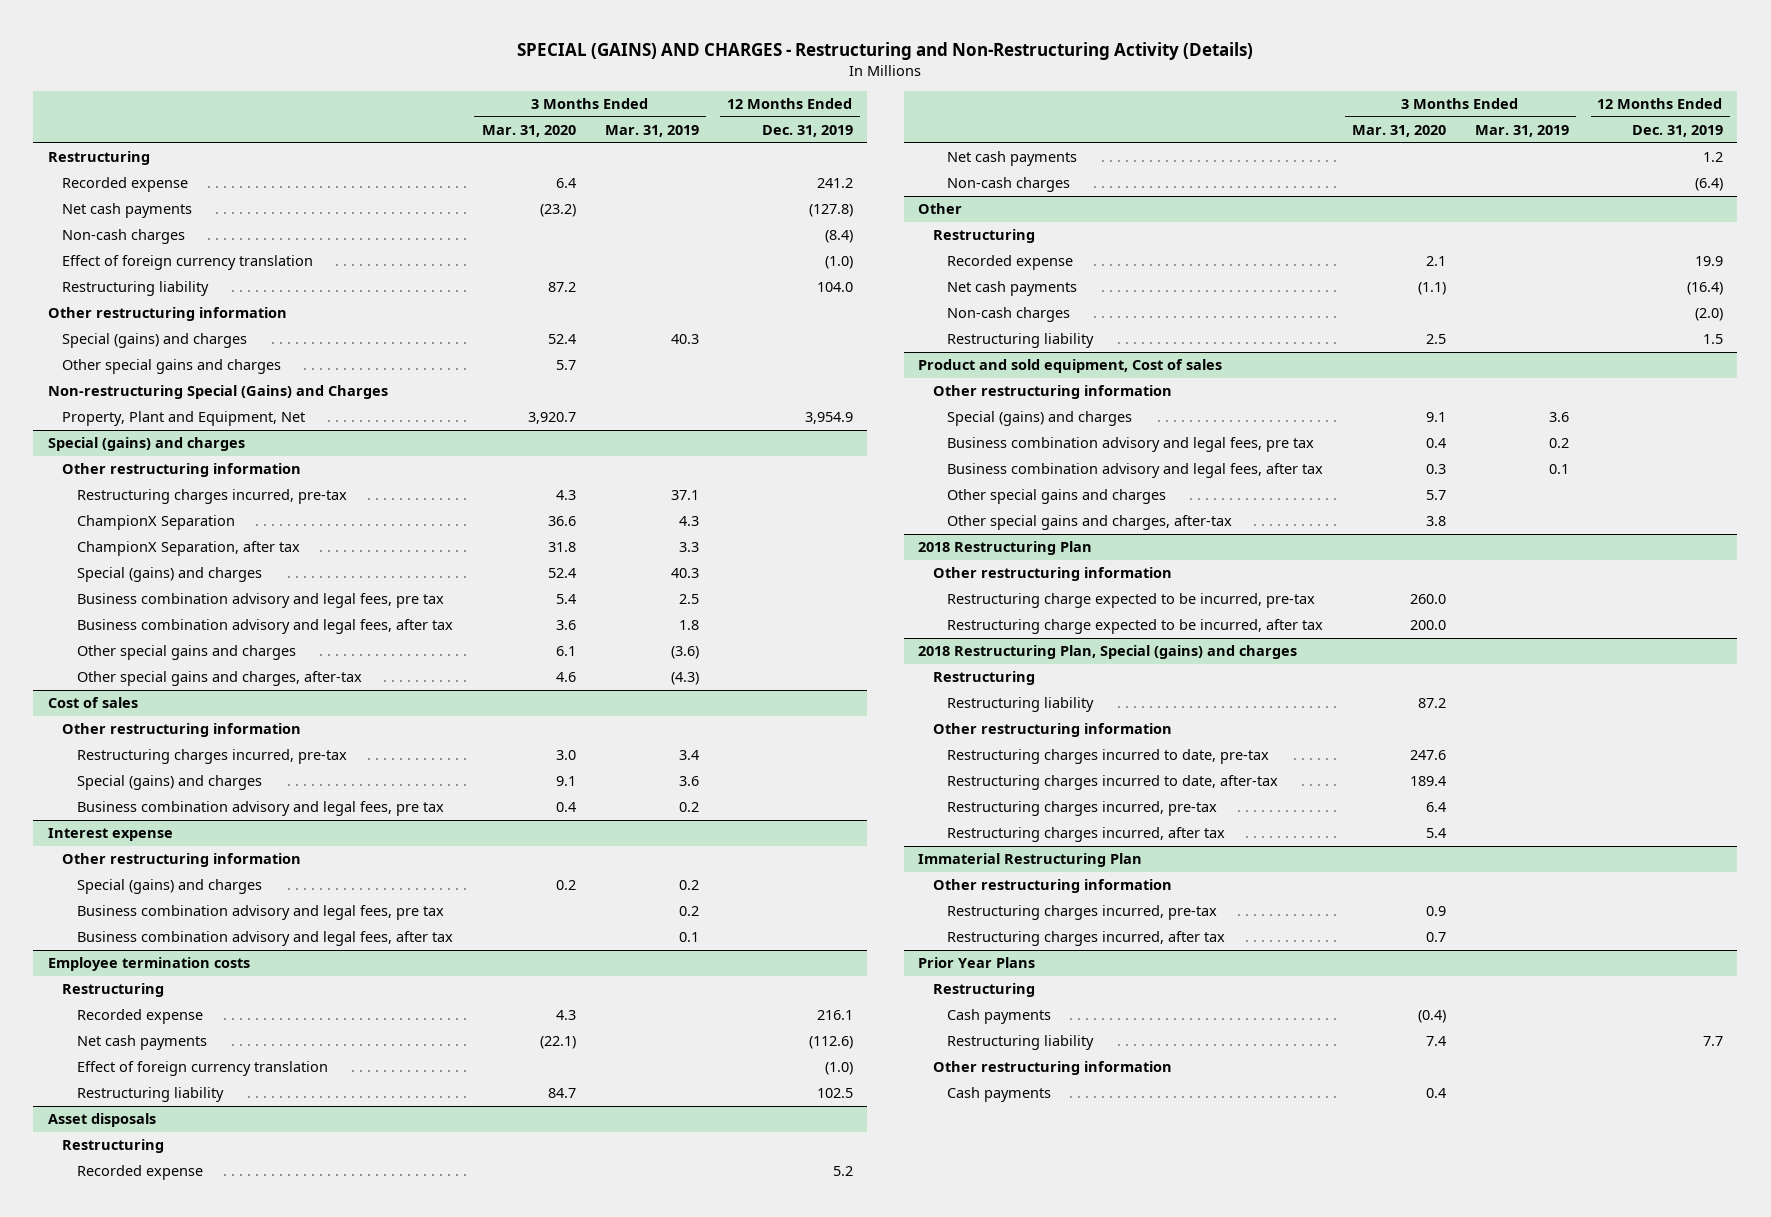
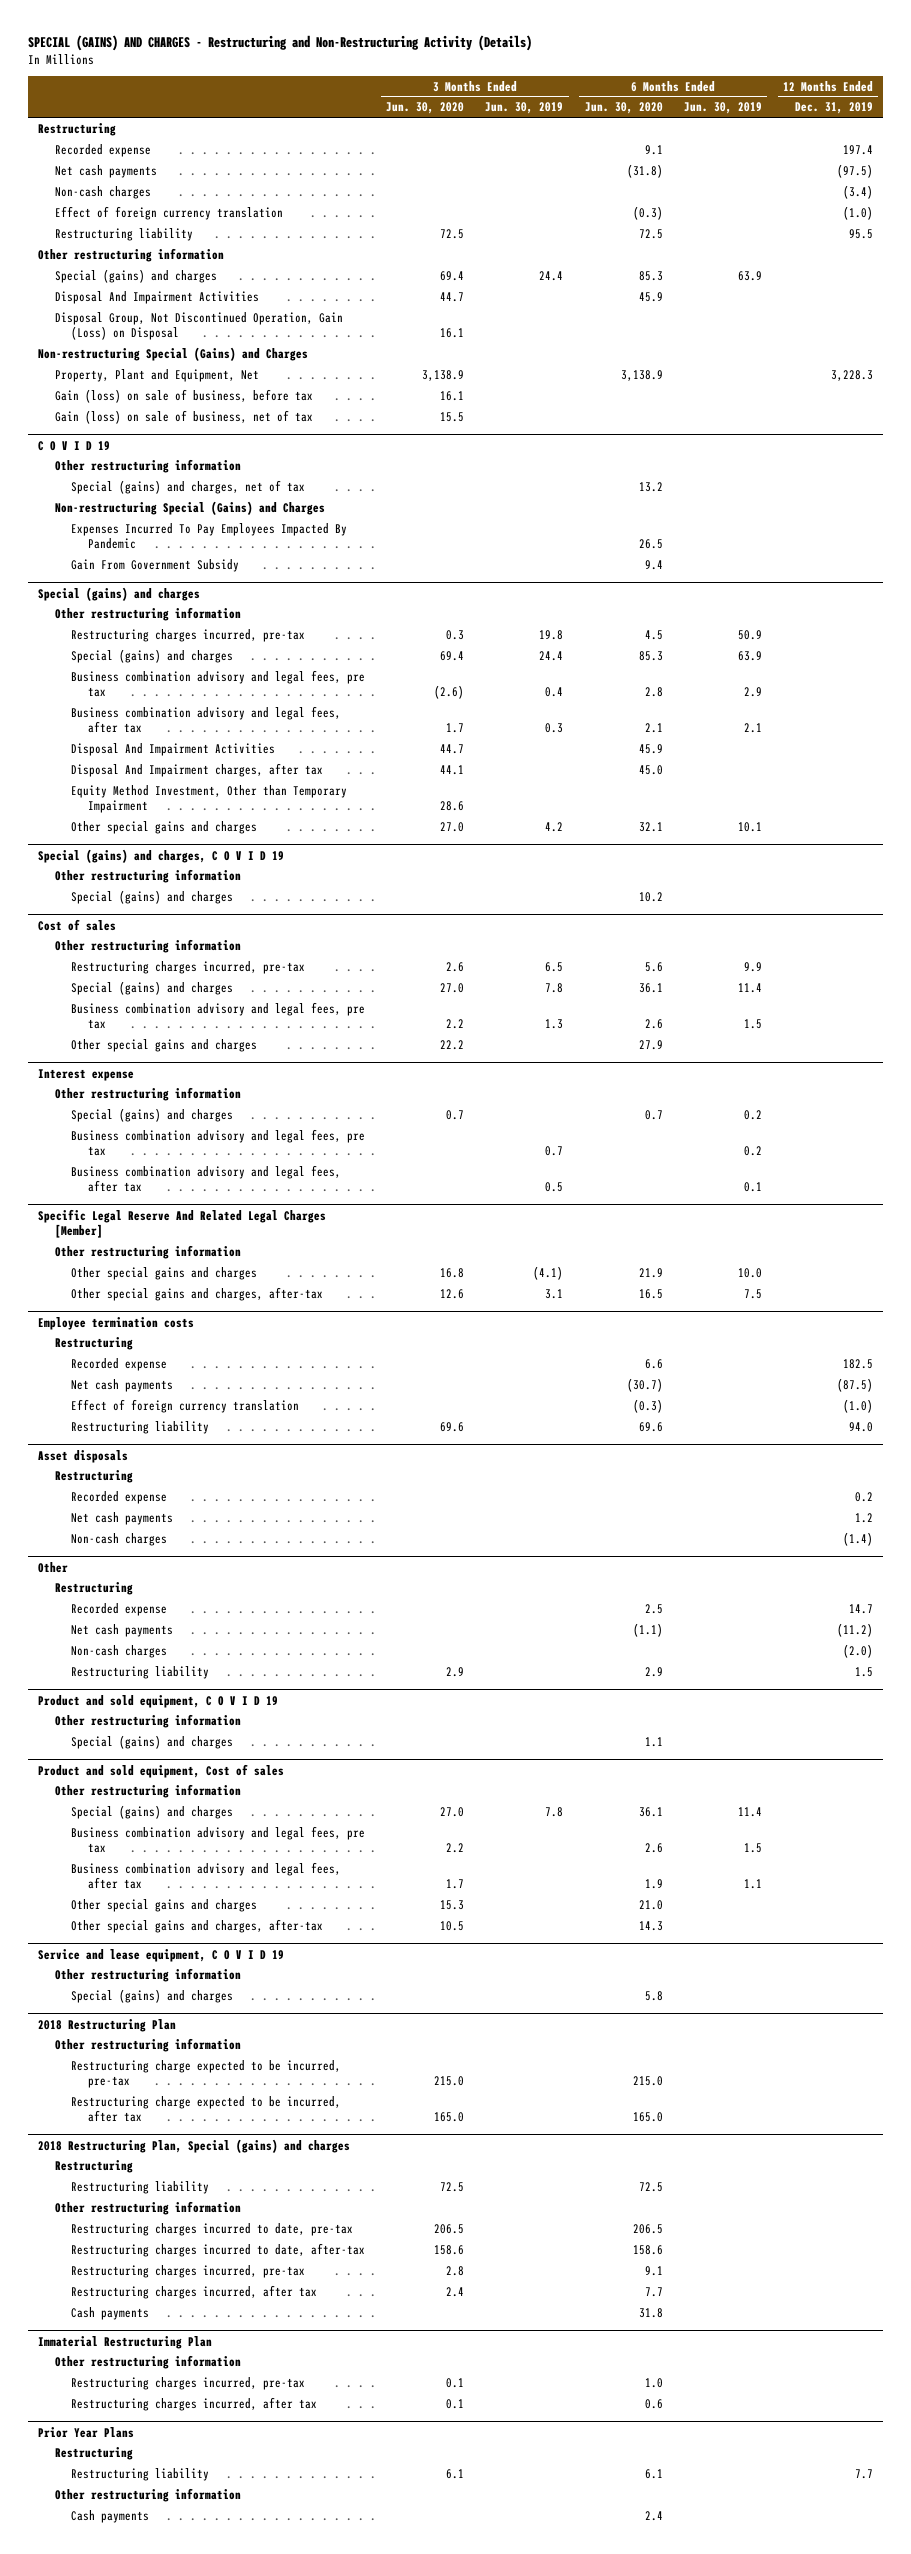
- | 3 Months Ended Mar. 31, 2020 | 3 Months Ended Mar. 31, 2019 | 12 Months Ended Dec. 31, 2019
+ | 3 Months Ended Jun. 30, 2020 | 3 Months Ended Jun. 30, 2019 | 6 Months Ended Jun. 30, 2020 | 6 Months Ended Jun. 30, 2019 | 12 Months Ended Dec. 31, 2019
- Recorded expense | 6.4 | | 241.2
- Net cash payments | (23.2) | | (127.8)
- Non-cash charges | | | (8.4)
+ Recorded expense | | | 9.1 | | 197.4
+ Net cash payments | | | (31.8) | | (97.5)
+ Non-cash charges | | | | | (3.4)
- Restructuring liability | 87.2 | | 104.0
+ Restructuring liability | 72.5 | | 72.5 | | 95.5
- Other special gains and charges | 5.7 | |
+ Disposal And Impairment Activities | 44.7 | | 45.9 | |
+ Disposal Group, Not Discontinued Operation, Gain (Loss) on Disposal | 16.1 | | | |
- Property, Plant and Equipment, Net | 3,920.7 | | 3,954.9
+ Property, Plant and Equipment, Net | 3,138.9 | | 3,138.9 | | 3,228.3
+ Gain (loss) on sale of business, before tax | 16.1 | | | |
+ Gain (loss) on sale of business, net of tax | 15.5 | | | |
+ C O V I D 19
+ Other restructuring information
+ Special (gains) and charges, net of tax | | | 13.2 | |
+ Non-restructuring Special (Gains) and Charges
+ Expenses Incurred To Pay Employees Impacted By Pandemic | | | 26.5 | |
+ Gain From Government Subsidy | | | 9.4 | |
@ Special (gains) and charges
- ChampionX Separation | 36.6 | 4.3 |
- ChampionX Separation, after tax | 31.8 | 3.3 |
+ Disposal And Impairment Activities | 44.7 | | 45.9 | |
+ Disposal And Impairment charges, after tax | 44.1 | | 45.0 | |
+ Equity Method Investment, Other than Temporary Impairment | 28.6 | | | |
- Other special gains and charges, after-tax | 4.6 | (4.3) |
+ Special (gains) and charges, C O V I D 19
+ Other restructuring information
+ Special (gains) and charges | | | 10.2 | |
@ Cost of sales
+ Other special gains and charges | 22.2 | | 27.9 | |
+ Specific Legal Reserve And Related Legal Charges [Member]
+ Other restructuring information
+ Other special gains and charges | 16.8 | (4.1) | 21.9 | 10.0 |
+ Other special gains and charges, after-tax | 12.6 | 3.1 | 16.5 | 7.5 |
@ Employee termination costs
- Recorded expense | 4.3 | | 216.1
- Net cash payments | (22.1) | | (112.6)
+ Recorded expense | | | 6.6 | | 182.5
+ Net cash payments | | | (30.7) | | (87.5)
- Restructuring liability | 84.7 | | 102.5
+ Restructuring liability | 69.6 | | 69.6 | | 94.0
@ Asset disposals
- Recorded expense | | | 5.2
+ Recorded expense | | | | | 0.2
- Non-cash charges | | | (6.4)
+ Non-cash charges | | | | | (1.4)
@ Other
- Recorded expense | 2.1 | | 19.9
- Net cash payments | (1.1) | | (16.4)
+ Recorded expense | | | 2.5 | | 14.7
+ Net cash payments | | | (1.1) | | (11.2)
+ Product and sold equipment, C O V I D 19
+ Other restructuring information
+ Special (gains) and charges | | | 1.1 | |
+ Service and lease equipment, C O V I D 19
+ Other restructuring information
+ Special (gains) and charges | | | 5.8 | |
@ 2018 Restructuring Plan, Special (gains) and charges
+ Cash payments | | | 31.8 | |
@ Prior Year Plans
- Cash payments | (0.4) | |

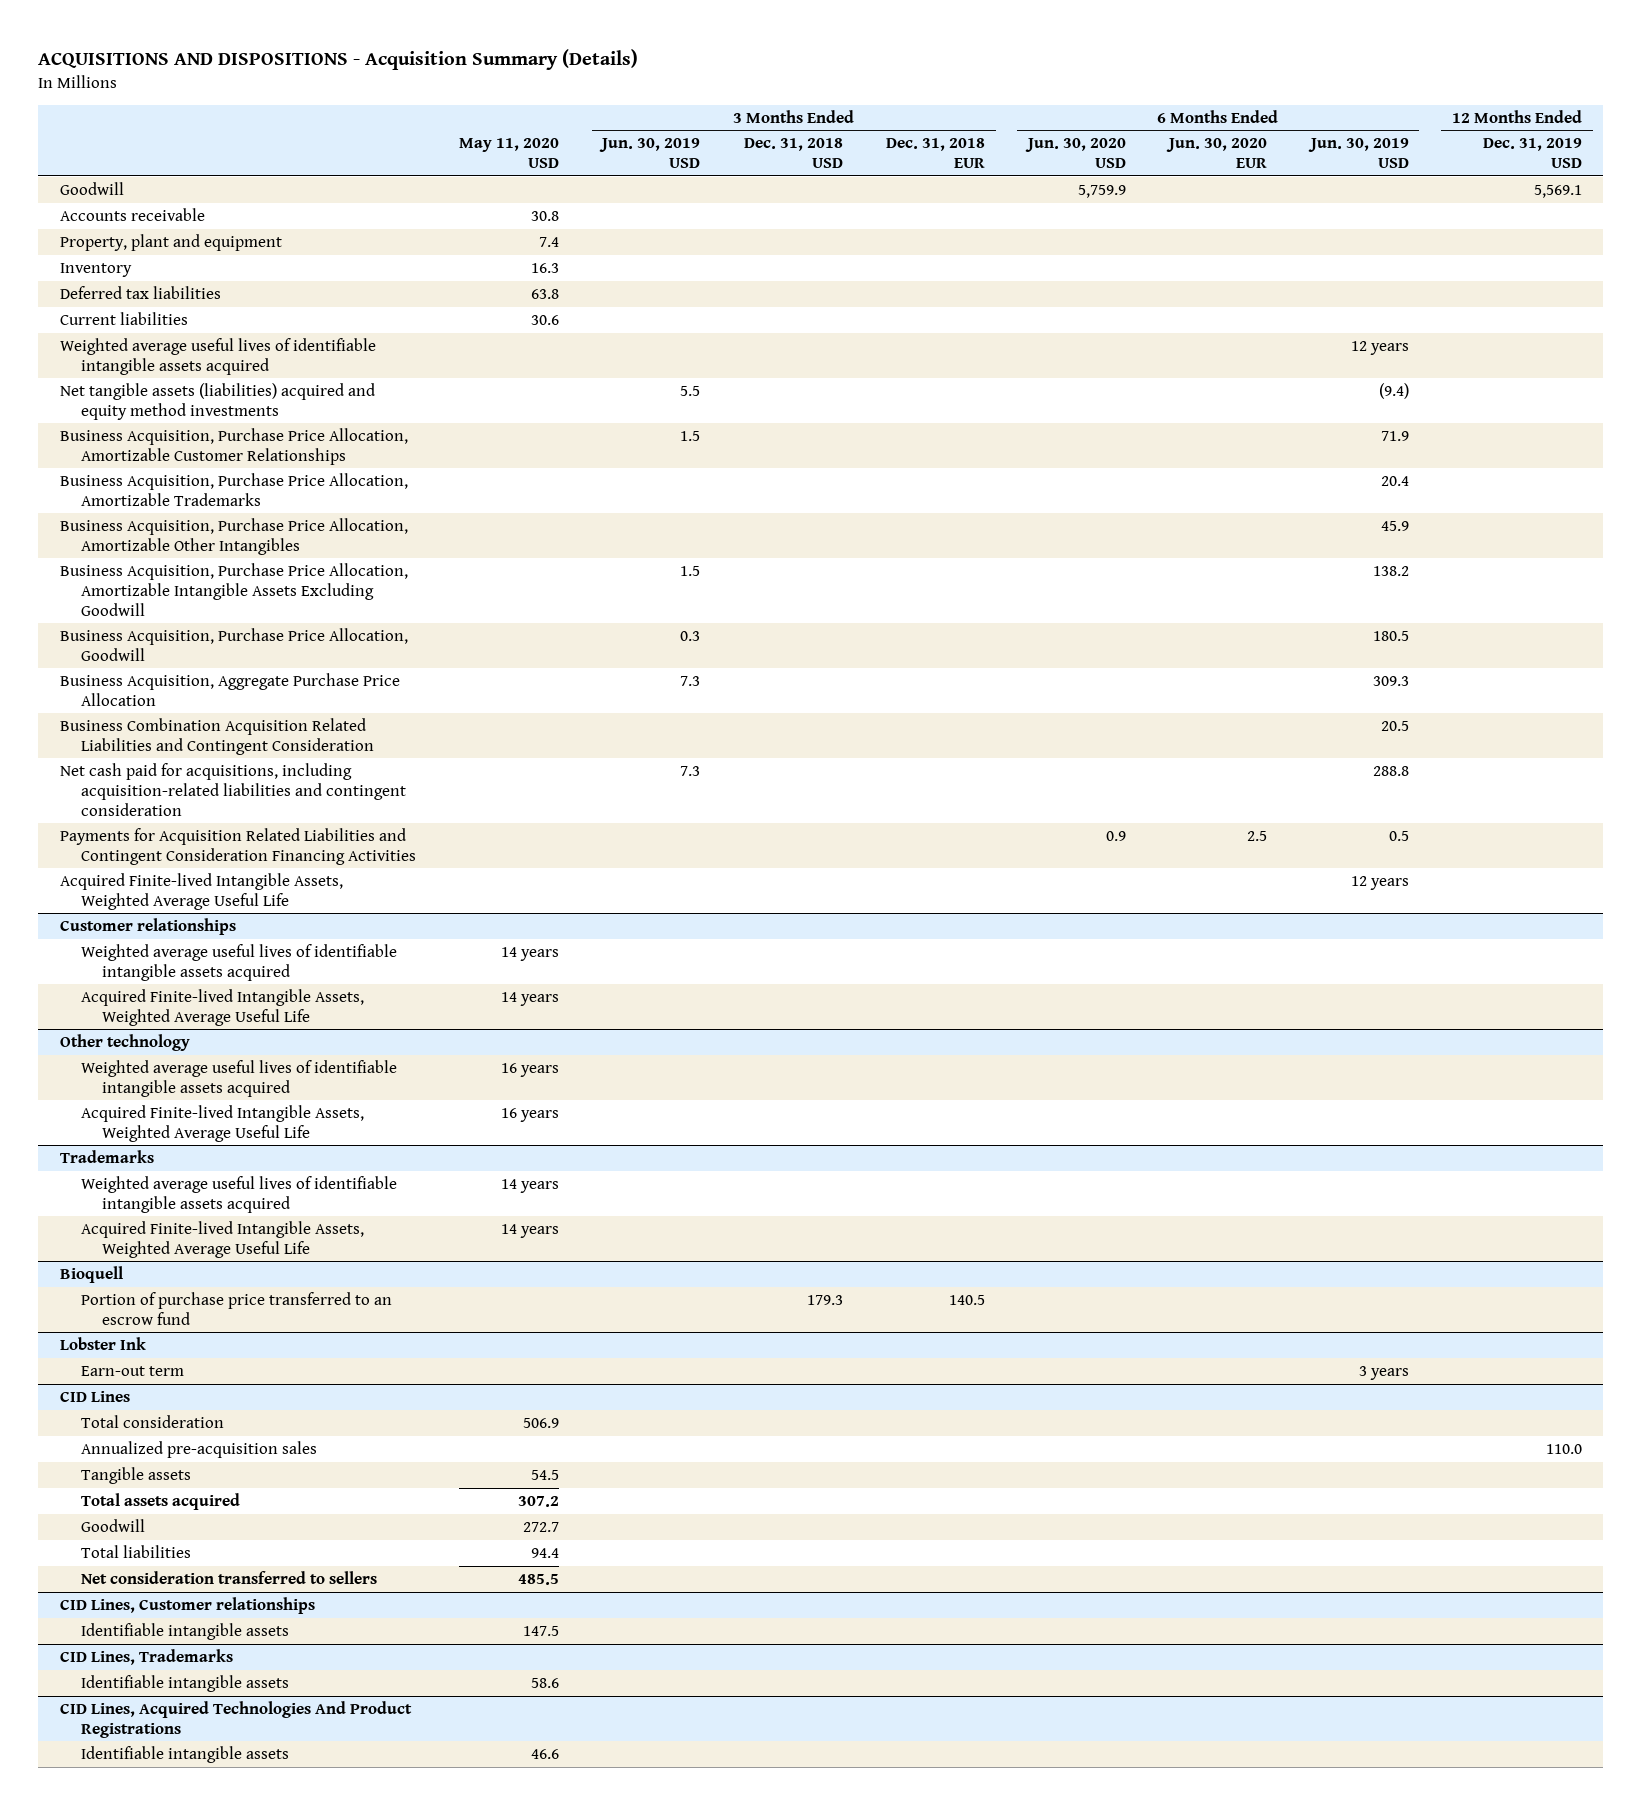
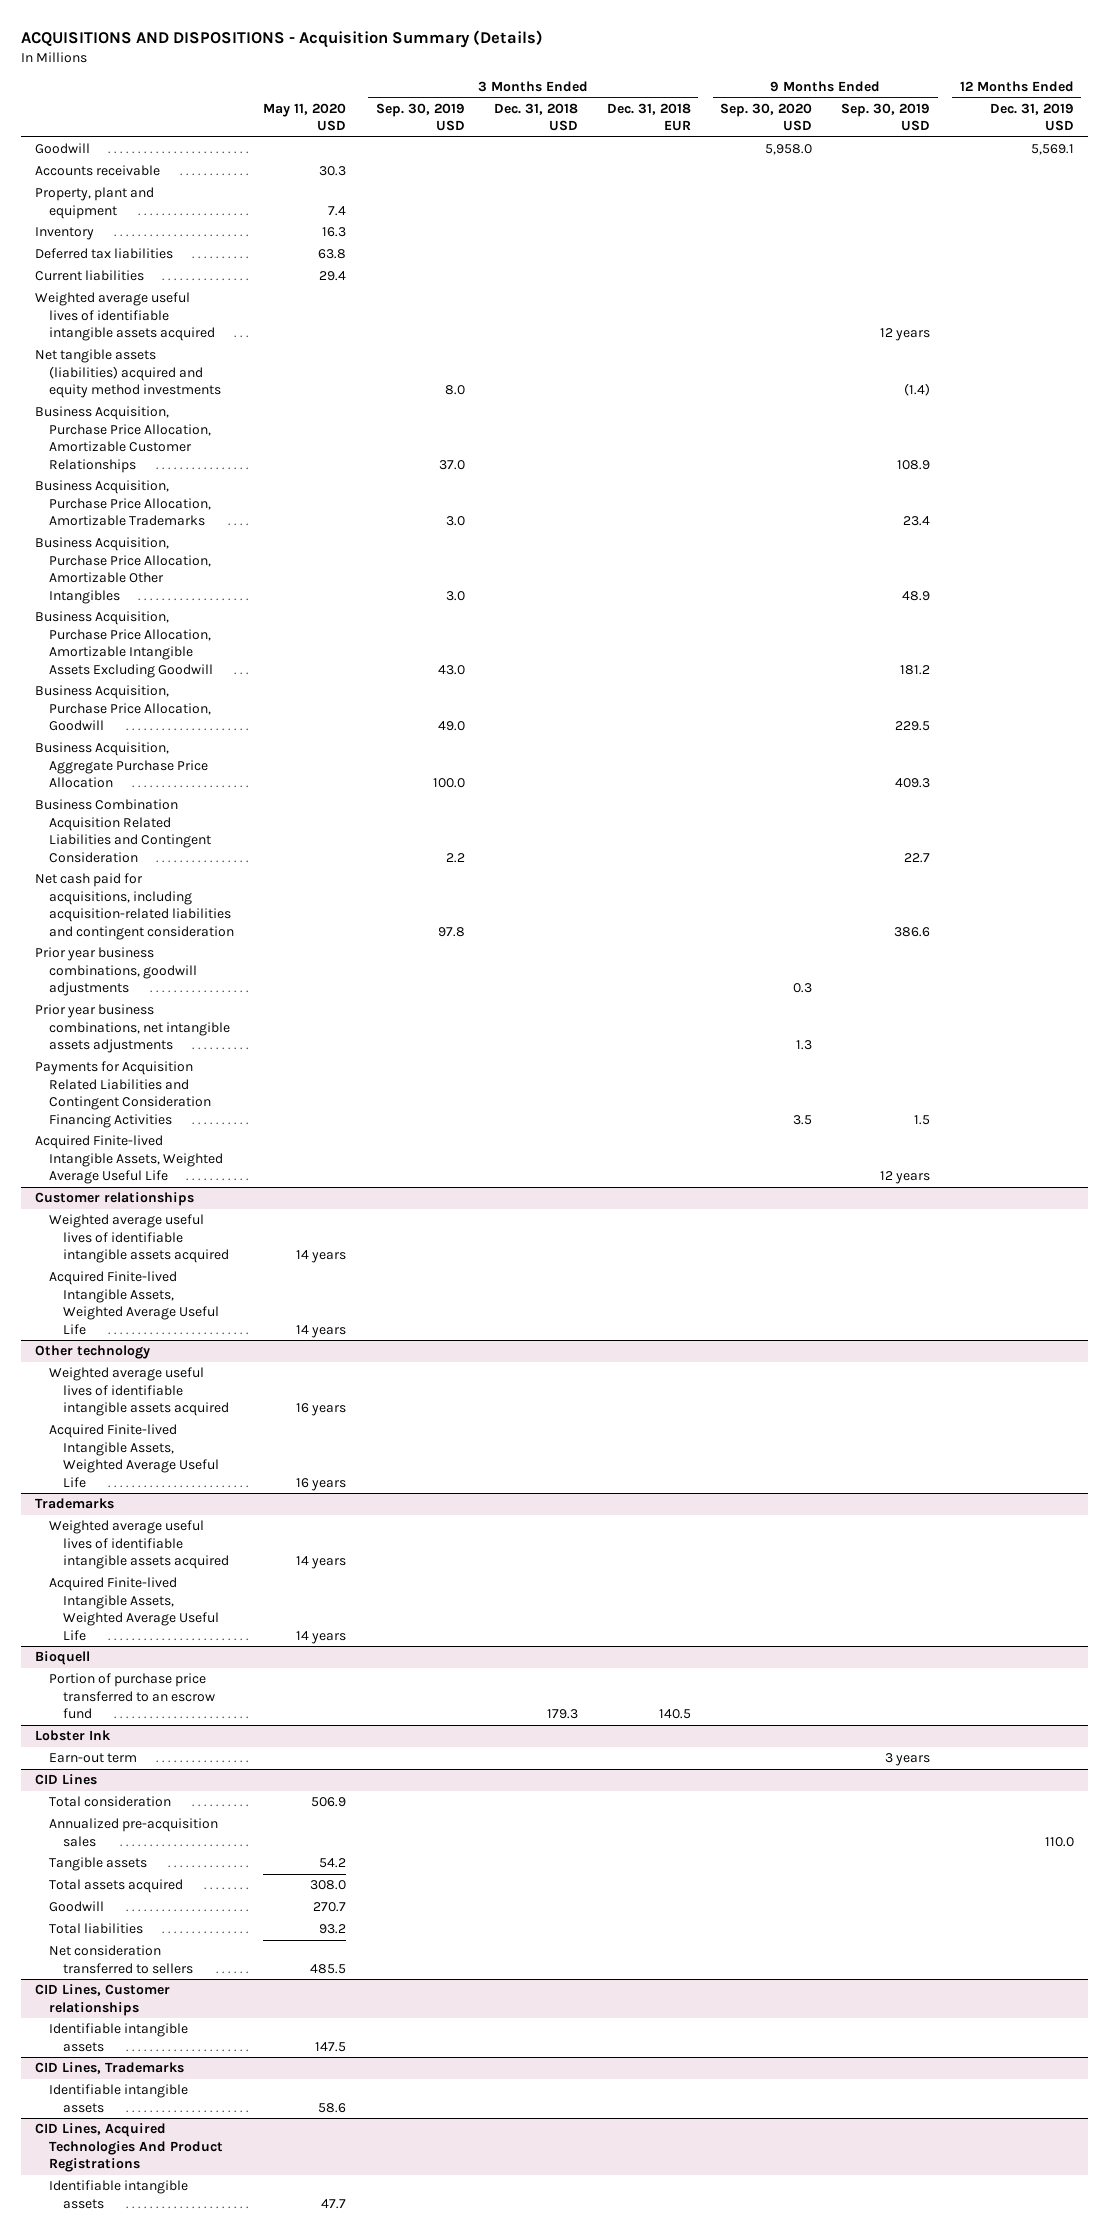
- | May 11, 2020 USD | 3 Months Ended Jun. 30, 2019 USD | 3 Months Ended Dec. 31, 2018 USD | 3 Months Ended Dec. 31, 2018 EUR | 6 Months Ended Jun. 30, 2020 USD | 6 Months Ended Jun. 30, 2020 EUR | 6 Months Ended Jun. 30, 2019 USD | 12 Months Ended Dec. 31, 2019 USD
+ | May 11, 2020 USD | 3 Months Ended Sep. 30, 2019 USD | 3 Months Ended Dec. 31, 2018 USD | 3 Months Ended Dec. 31, 2018 EUR | 9 Months Ended Sep. 30, 2020 USD | 9 Months Ended Sep. 30, 2019 USD | 12 Months Ended Dec. 31, 2019 USD
- Accounts receivable | 30.8 | | | | | | |
+ Accounts receivable | 30.3 | | | | | |
- Current liabilities | 30.6 | | | | | | |
+ Current liabilities | 29.4 | | | | | |
+ Prior year business combinations, goodwill adjustments | | | | | 0.3 | |
+ Prior year business combinations, net intangible assets adjustments | | | | | 1.3 | |
@ CID Lines
- Tangible assets | 54.5 | | | | | | |
- Total assets acquired | 307.2 | | | | | | |
- Goodwill | 272.7 | | | | | | |
- Total liabilities | 94.4 | | | | | | |
+ Tangible assets | 54.2 | | | | | |
+ Total assets acquired | 308.0 | | | | | |
+ Goodwill | 270.7 | | | | | |
+ Total liabilities | 93.2 | | | | | |
@ CID Lines, Acquired Technologies And Product Registrations
- Identifiable intangible assets | 46.6 | | | | | | |
+ Identifiable intangible assets | 47.7 | | | | | |

